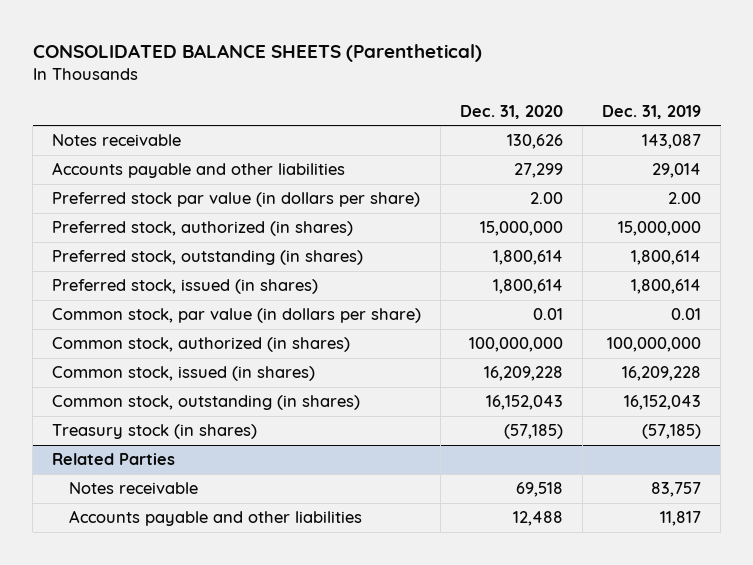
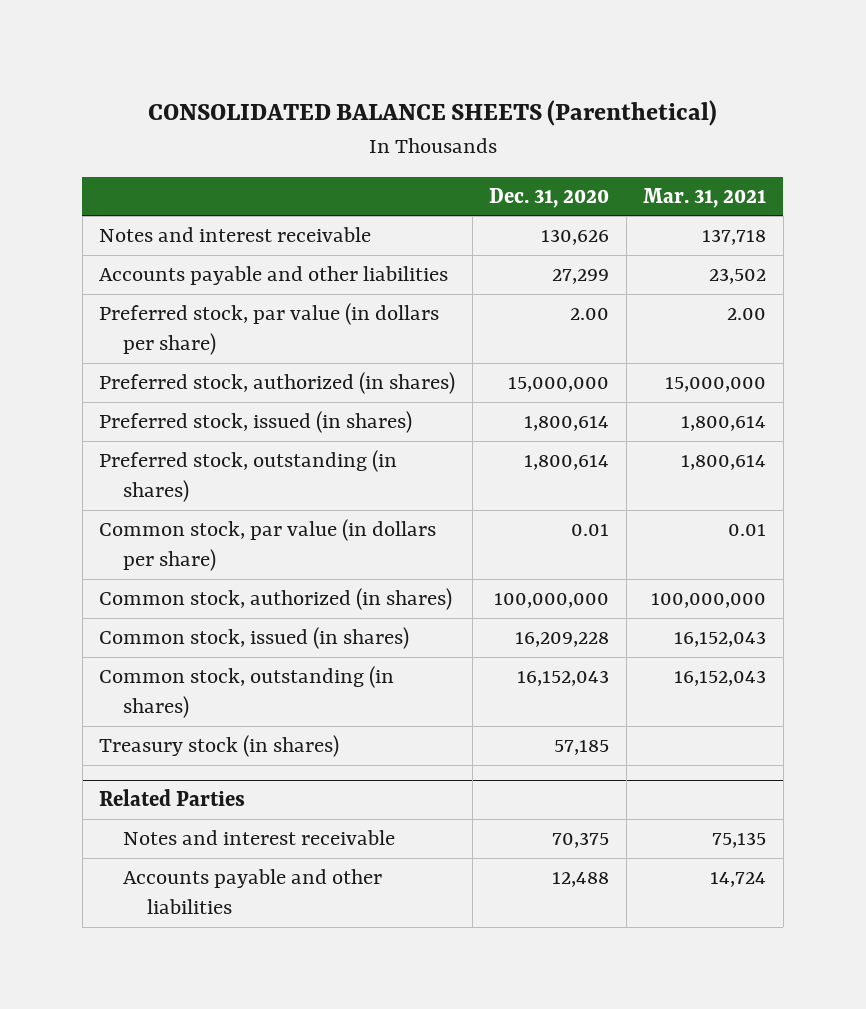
- | Dec. 31, 2020 | Dec. 31, 2019
+ | Dec. 31, 2020 | Mar. 31, 2021
- Notes receivable | 130,626 | 143,087
+ Notes and interest receivable | 130,626 | 137,718
- Preferred stock par value (in dollars per share) | 2.00 | 2.00
+ Preferred stock, par value (in dollars per share) | 2.00 | 2.00
moved down: Preferred stock, outstanding (in shares) | 1,800,614 | 1,800,614
- Treasury stock (in shares) | (57,185) | (57,185)
+ Treasury stock (in shares) | 57,185 |
@ Related Parties
- Notes receivable | 69,518 | 83,757
+ Notes and interest receivable | 70,375 | 75,135

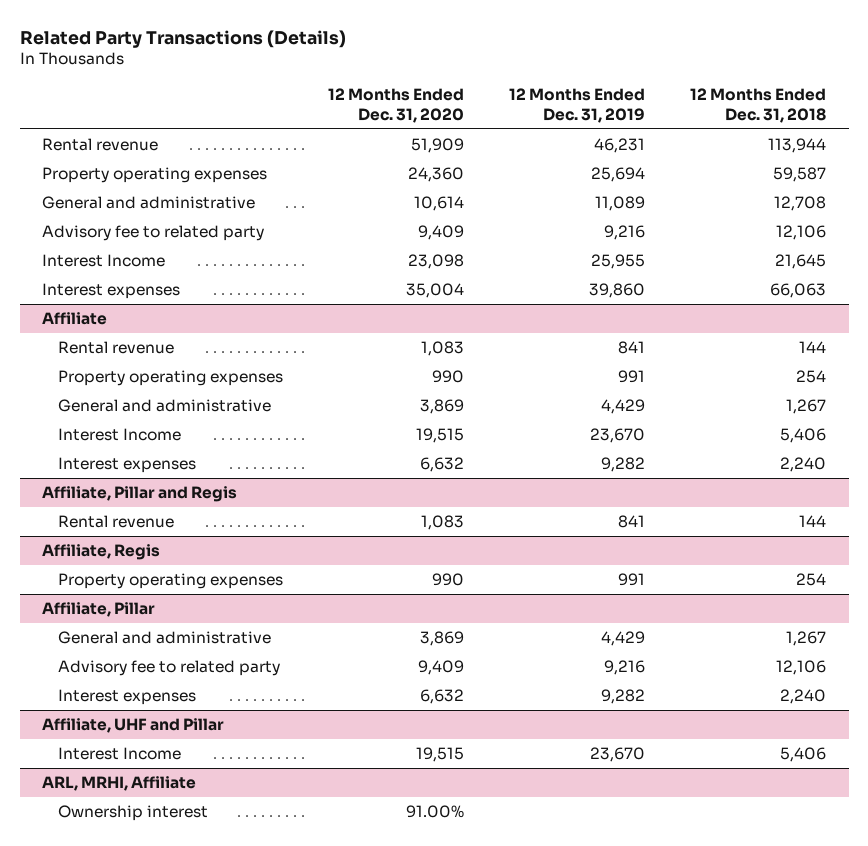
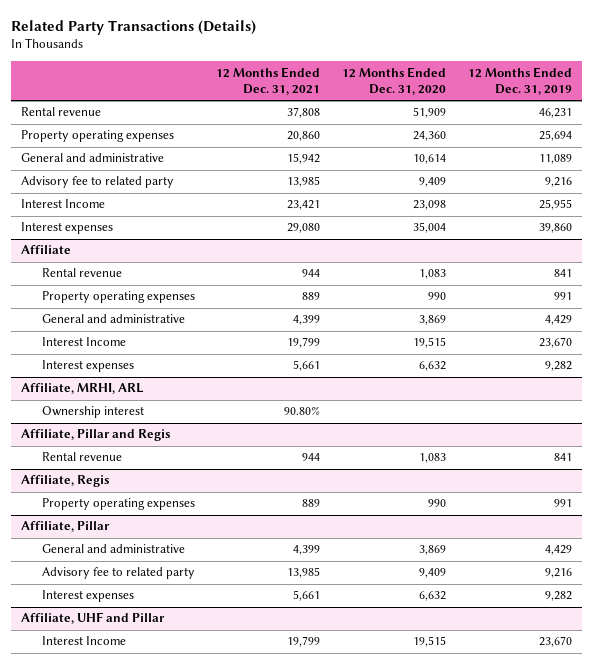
- | 12 Months Ended Dec. 31, 2020 | 12 Months Ended Dec. 31, 2019 | 12 Months Ended Dec. 31, 2018
+ | 12 Months Ended Dec. 31, 2021 | 12 Months Ended Dec. 31, 2020 | 12 Months Ended Dec. 31, 2019
+ Affiliate, MRHI, ARL
+ Ownership interest | 90.80% | |
- ARL, MRHI, Affiliate
- Ownership interest | 91.00% | |

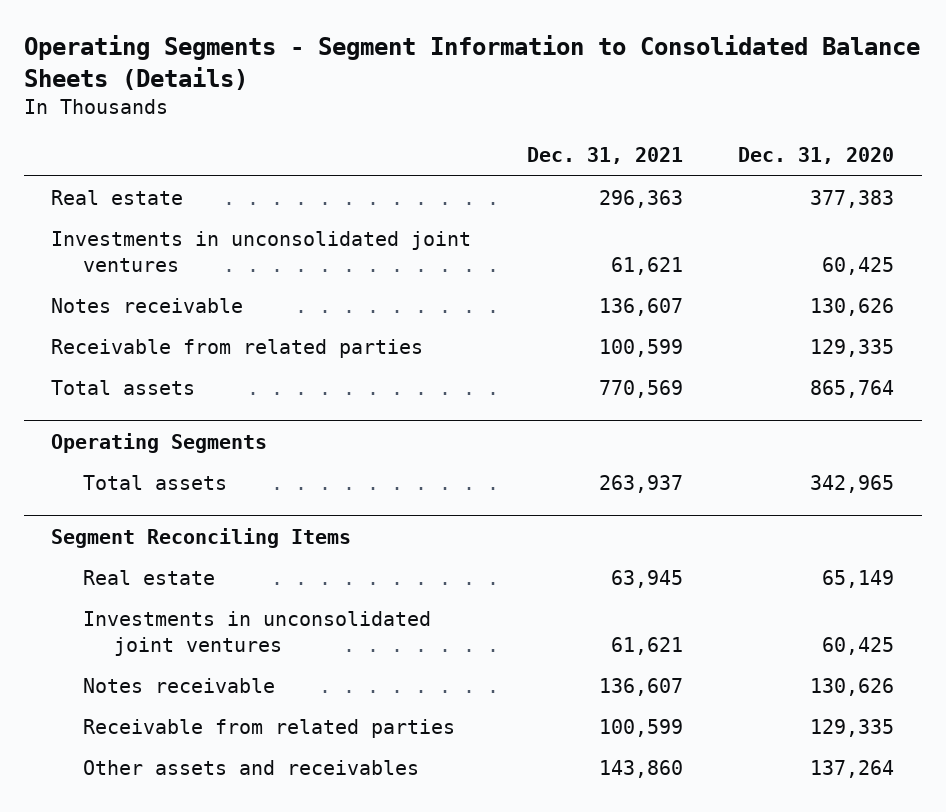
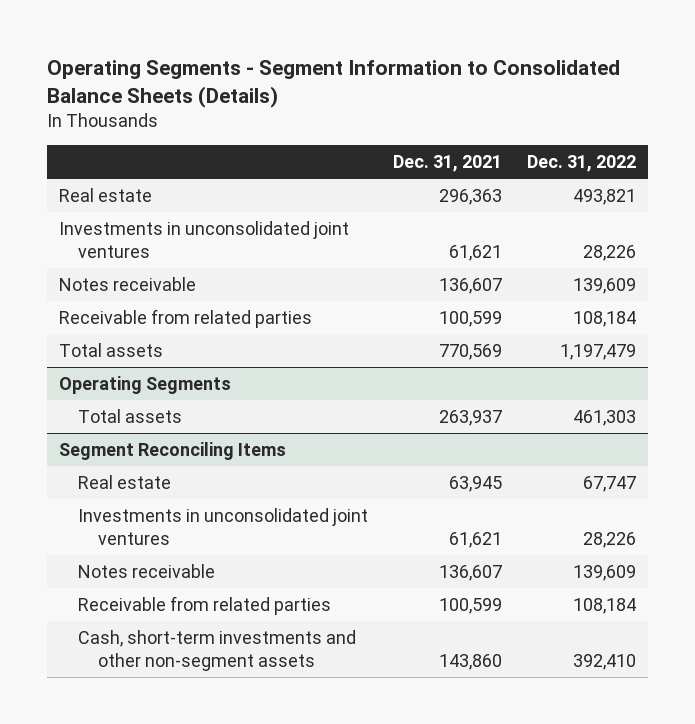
- | Dec. 31, 2021 | Dec. 31, 2020
+ | Dec. 31, 2021 | Dec. 31, 2022
@ Segment Reconciling Items
- Other assets and receivables | 143,860 | 137,264
+ Cash, short-term investments and other non-segment assets | 143,860 | 392,410

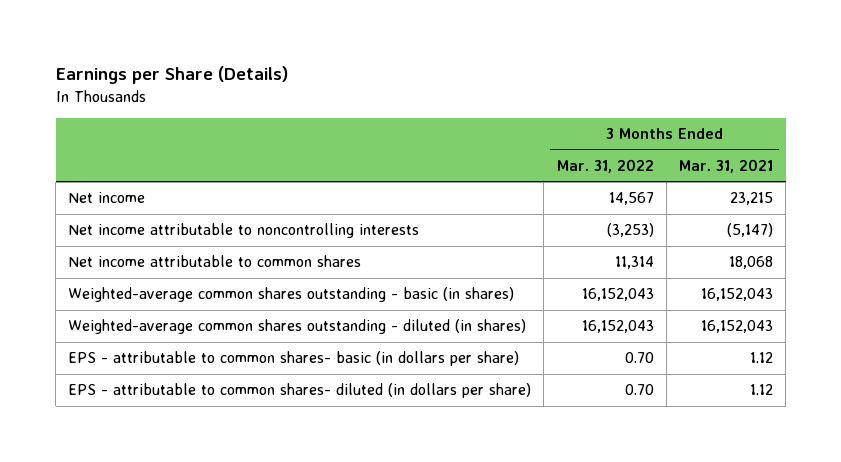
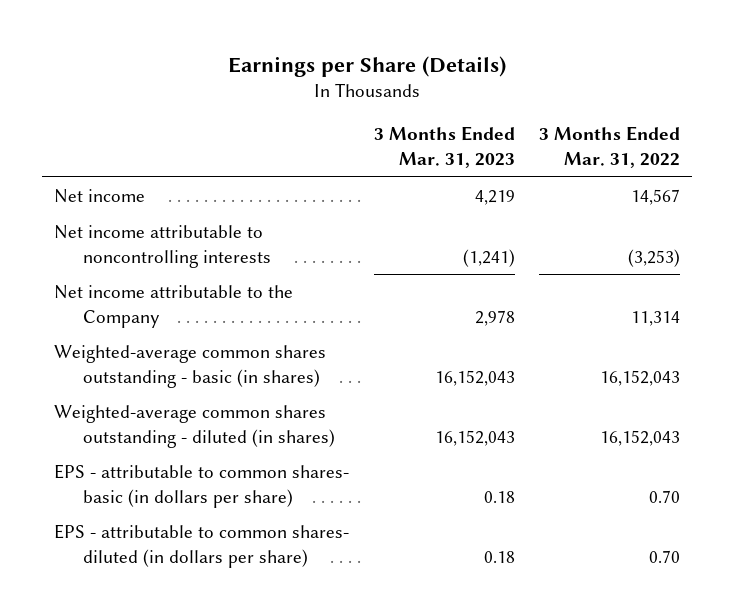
- | 3 Months Ended Mar. 31, 2022 | 3 Months Ended Mar. 31, 2021
+ | 3 Months Ended Mar. 31, 2023 | 3 Months Ended Mar. 31, 2022
- Net income attributable to common shares | 11,314 | 18,068
+ Net income attributable to the Company | 2,978 | 11,314

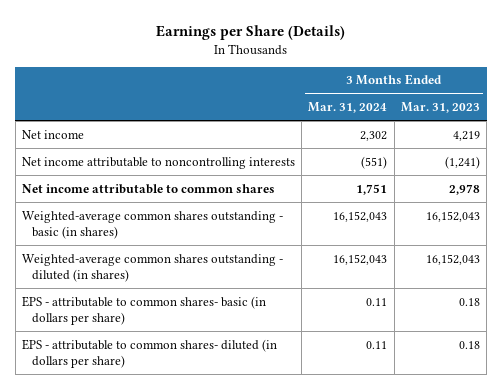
- | 3 Months Ended Mar. 31, 2023 | 3 Months Ended Mar. 31, 2022
+ | 3 Months Ended Mar. 31, 2024 | 3 Months Ended Mar. 31, 2023
- Net income attributable to the Company | 2,978 | 11,314
+ Net income attributable to common shares | 1,751 | 2,978

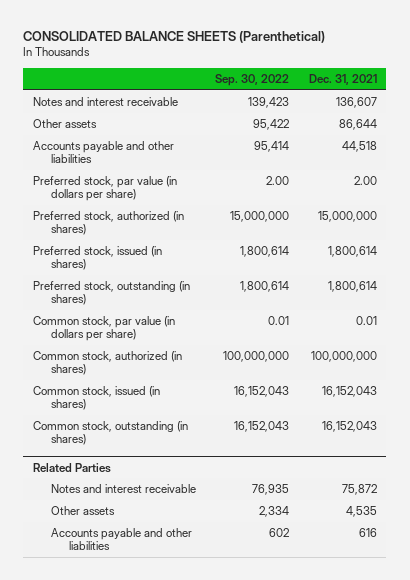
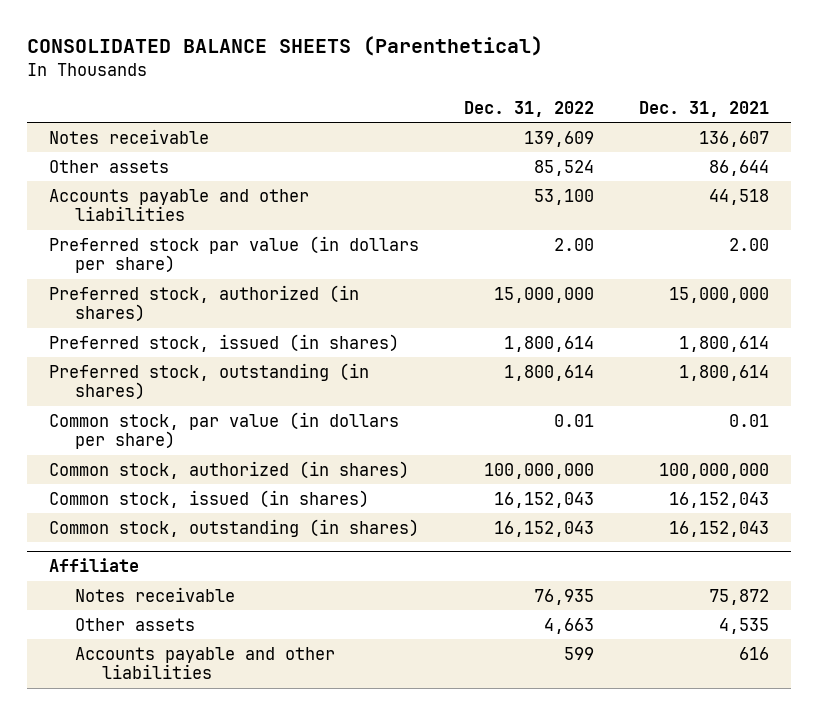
- | Sep. 30, 2022 | Dec. 31, 2021
+ | Dec. 31, 2022 | Dec. 31, 2021
- Notes and interest receivable | 139,423 | 136,607
+ Notes receivable | 139,609 | 136,607
- Preferred stock, par value (in dollars per share) | 2.00 | 2.00
+ Preferred stock par value (in dollars per share) | 2.00 | 2.00
- Related Parties
- Notes and interest receivable | 76,935 | 75,872
+ Affiliate
+ Notes receivable | 76,935 | 75,872

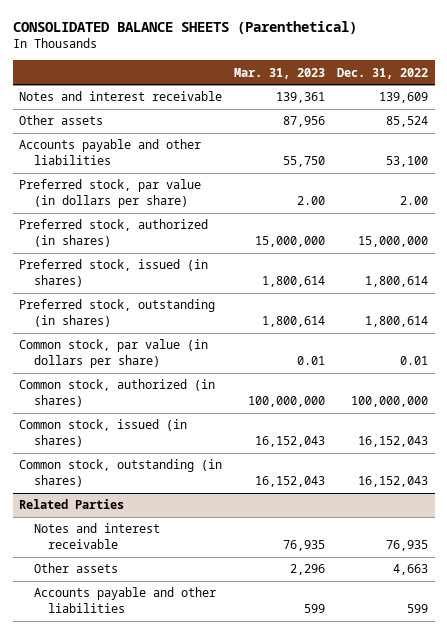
- | Dec. 31, 2022 | Dec. 31, 2021
+ | Mar. 31, 2023 | Dec. 31, 2022
- Notes receivable | 139,609 | 136,607
+ Notes and interest receivable | 139,361 | 139,609
- Preferred stock par value (in dollars per share) | 2.00 | 2.00
+ Preferred stock, par value (in dollars per share) | 2.00 | 2.00
- Affiliate
- Notes receivable | 76,935 | 75,872
+ Related Parties
+ Notes and interest receivable | 76,935 | 76,935

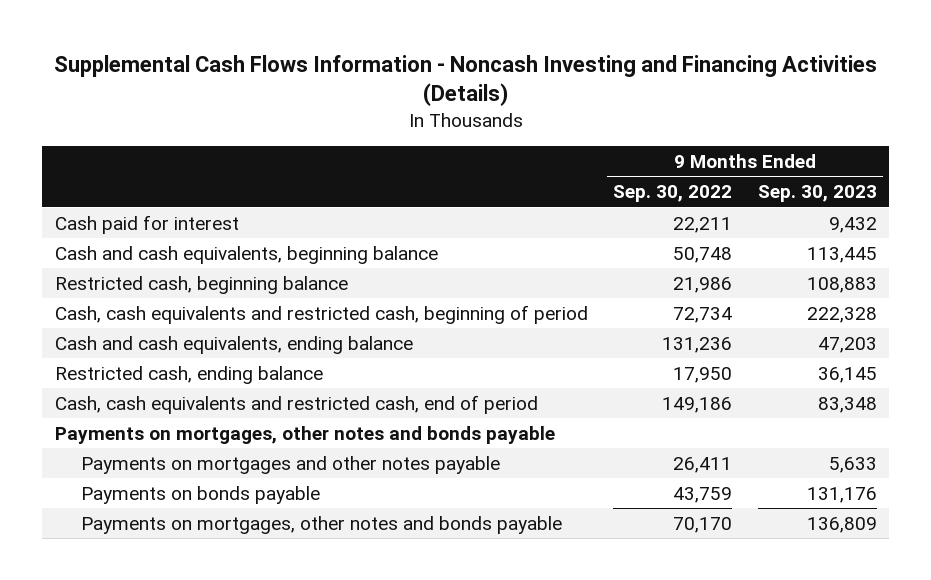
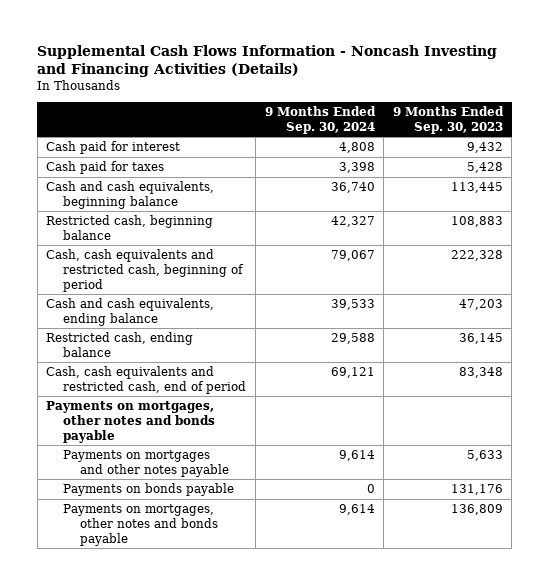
- | 9 Months Ended Sep. 30, 2022 | 9 Months Ended Sep. 30, 2023
+ | 9 Months Ended Sep. 30, 2024 | 9 Months Ended Sep. 30, 2023
+ Cash paid for taxes | 3,398 | 5,428

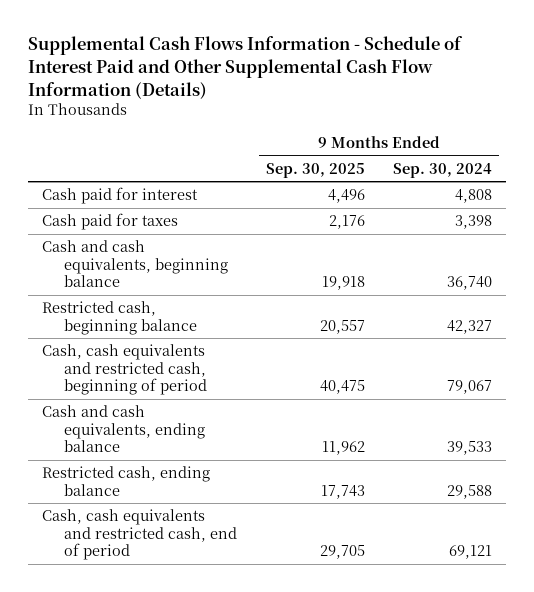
- Supplemental Cash Flows Information - Noncash Investing and Financing Activities (Details)
+ Supplemental Cash Flows Information - Schedule of Interest Paid and Other Supplemental Cash Flow Information (Details)
- | 9 Months Ended Sep. 30, 2024 | 9 Months Ended Sep. 30, 2023
+ | 9 Months Ended Sep. 30, 2025 | 9 Months Ended Sep. 30, 2024
- Payments on mortgages, other notes and bonds payable
- Payments on mortgages and other notes payable | 9,614 | 5,633
- Payments on bonds payable | 0 | 131,176
- Payments on mortgages, other notes and bonds payable | 9,614 | 136,809

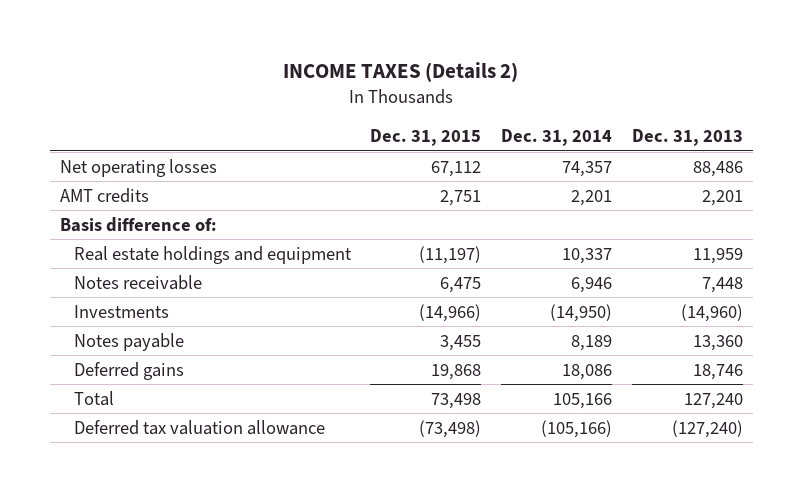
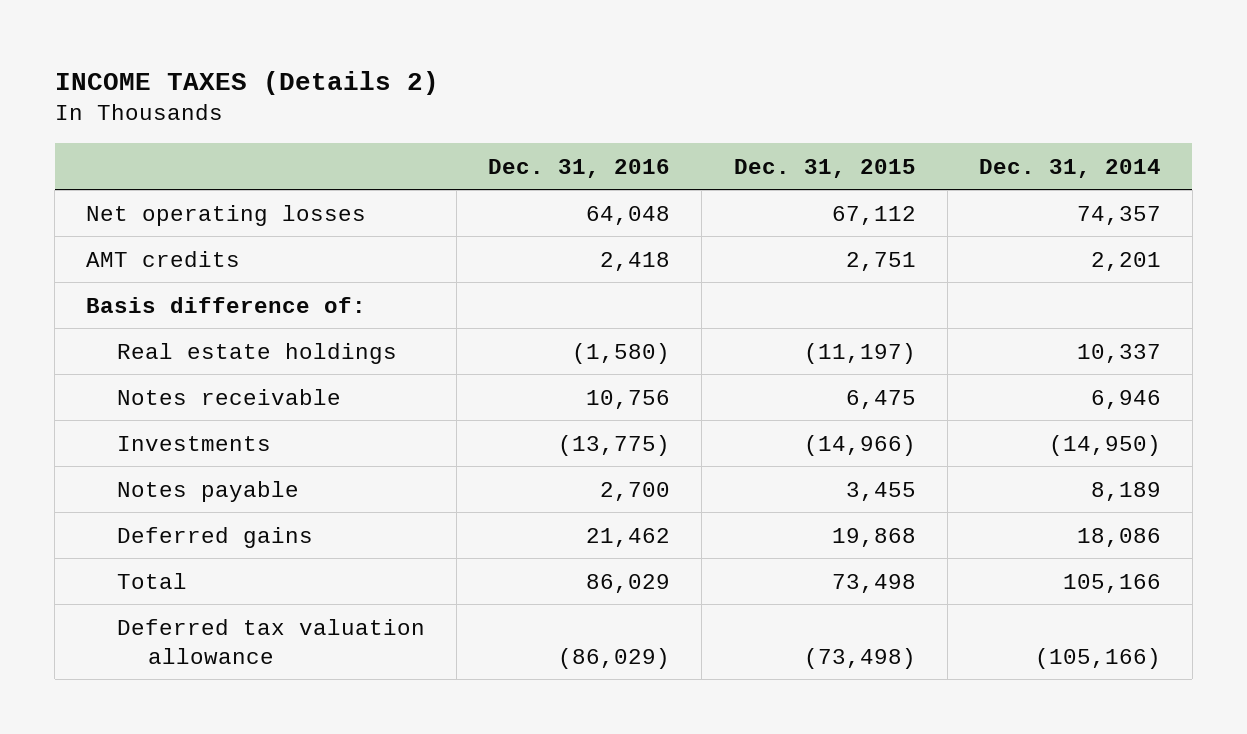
- | Dec. 31, 2015 | Dec. 31, 2014 | Dec. 31, 2013
+ | Dec. 31, 2016 | Dec. 31, 2015 | Dec. 31, 2014
- Real estate holdings and equipment | (11,197) | 10,337 | 11,959
+ Real estate holdings | (1,580) | (11,197) | 10,337

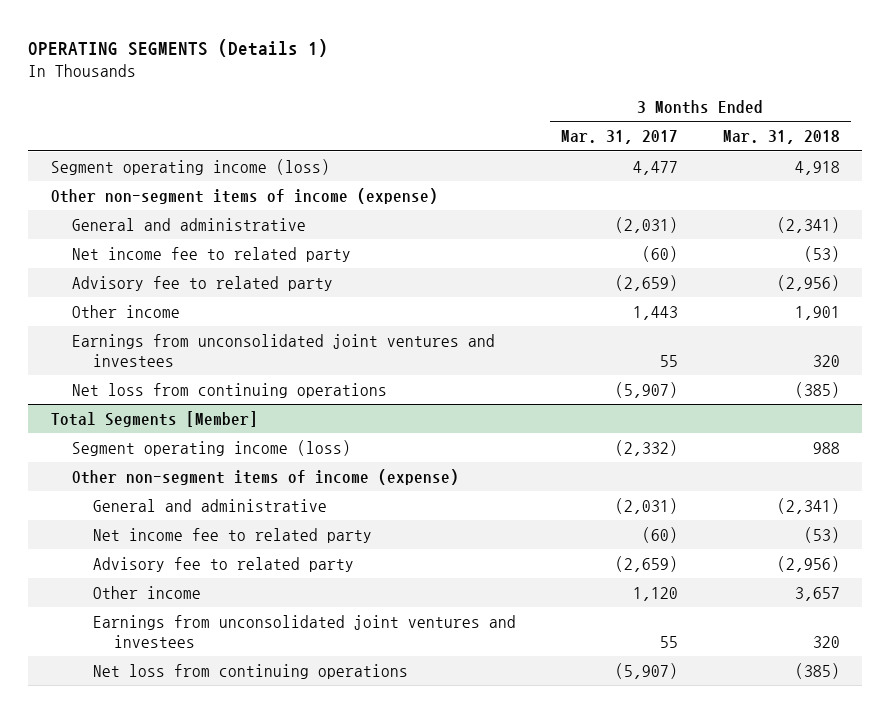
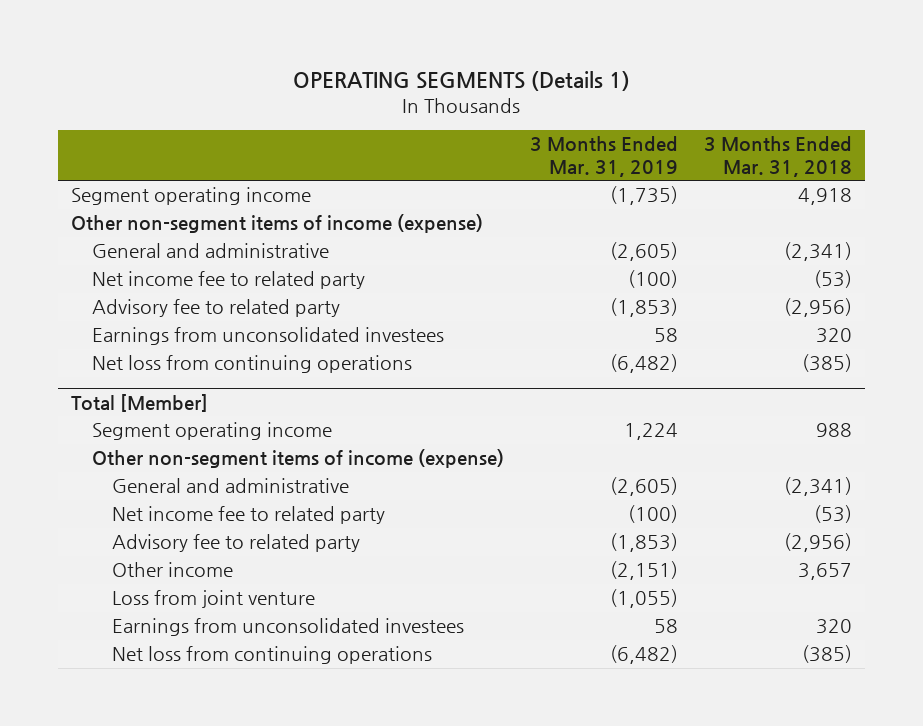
- | 3 Months Ended Mar. 31, 2017 | 3 Months Ended Mar. 31, 2018
+ | 3 Months Ended Mar. 31, 2019 | 3 Months Ended Mar. 31, 2018
- Segment operating income (loss) | 4,477 | 4,918
+ Segment operating income | (1,735) | 4,918
- Other income | 1,443 | 1,901
- Earnings from unconsolidated joint ventures and investees | 55 | 320
+ Earnings from unconsolidated investees | 58 | 320
- Total Segments [Member]
- Segment operating income (loss) | (2,332) | 988
+ Total [Member]
+ Segment operating income | 1,224 | 988
- Earnings from unconsolidated joint ventures and investees | 55 | 320
+ Loss from joint venture | (1,055) |
+ Earnings from unconsolidated investees | 58 | 320

